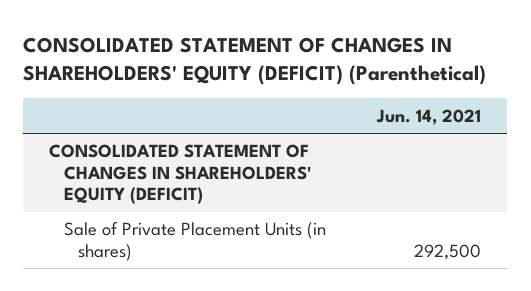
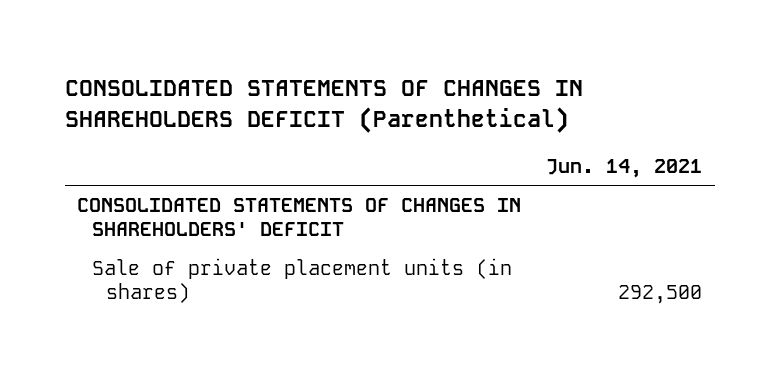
- CONSOLIDATED STATEMENT OF CHANGES IN SHAREHOLDERS' EQUITY (DEFICIT) (Parenthetical)
+ CONSOLIDATED STATEMENTS OF CHANGES IN SHAREHOLDERS DEFICIT (Parenthetical)
- CONSOLIDATED STATEMENT OF CHANGES IN SHAREHOLDERS' EQUITY (DEFICIT)
- Sale of Private Placement Units (in shares) | 292,500
+ CONSOLIDATED STATEMENTS OF CHANGES IN SHAREHOLDERS' DEFICIT
+ Sale of private placement units (in shares) | 292,500

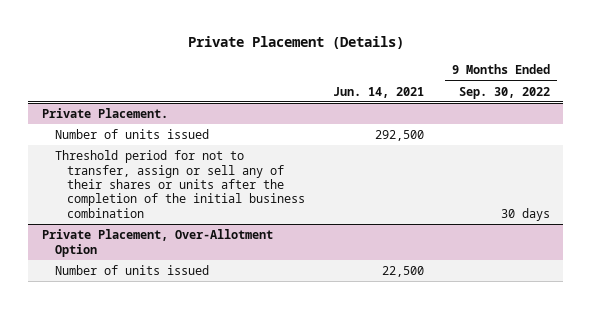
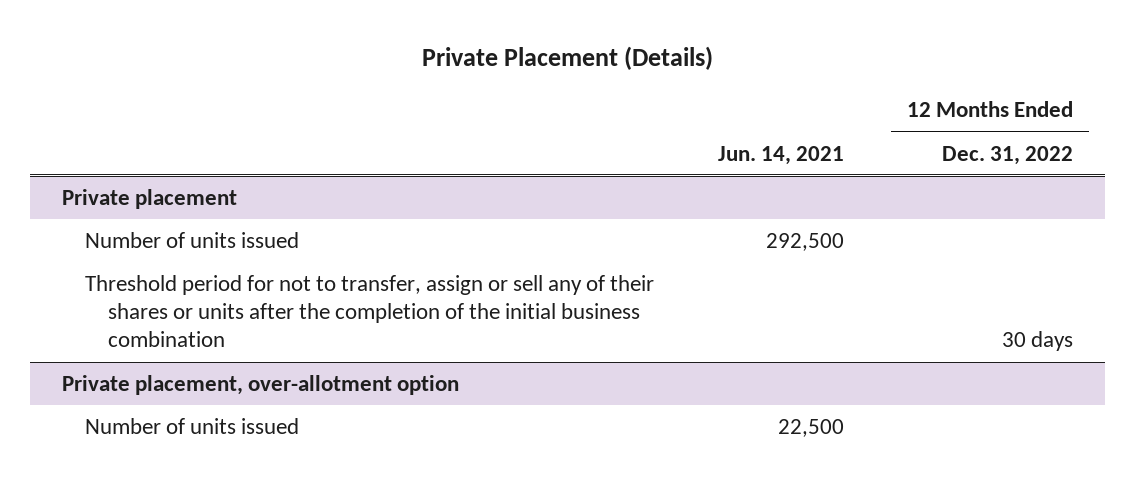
- | Jun. 14, 2021 | 9 Months Ended Sep. 30, 2022
+ | Jun. 14, 2021 | 12 Months Ended Dec. 31, 2022
- Private Placement.
+ Private placement
- Private Placement, Over-Allotment Option
+ Private placement, over-allotment option

